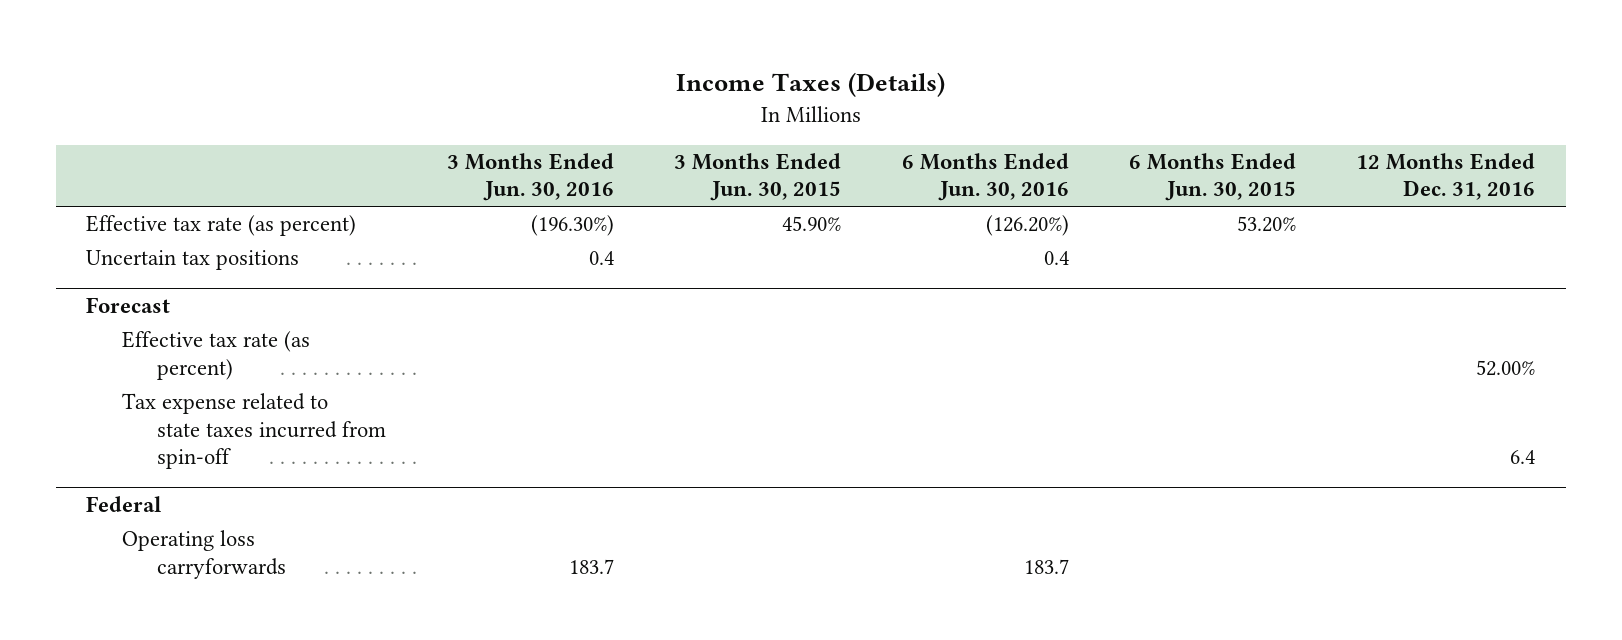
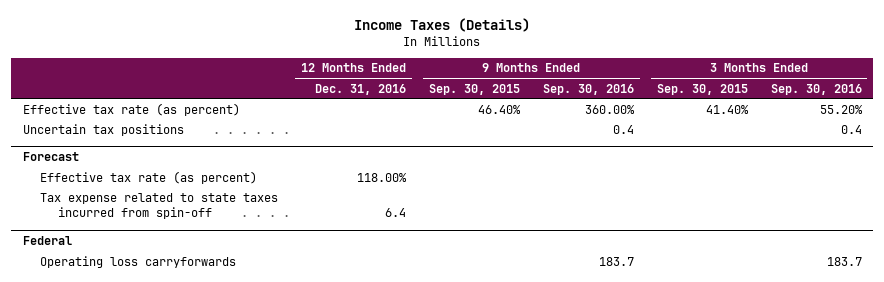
- | 3 Months Ended Jun. 30, 2016 | 3 Months Ended Jun. 30, 2015 | 6 Months Ended Jun. 30, 2016 | 6 Months Ended Jun. 30, 2015 | 12 Months Ended Dec. 31, 2016
+ | 12 Months Ended Dec. 31, 2016 | 9 Months Ended Sep. 30, 2015 | 9 Months Ended Sep. 30, 2016 | 3 Months Ended Sep. 30, 2015 | 3 Months Ended Sep. 30, 2016
@ Forecast
- Effective tax rate (as percent) | | | | | 52.00%
+ Effective tax rate (as percent) | 118.00% | | | |

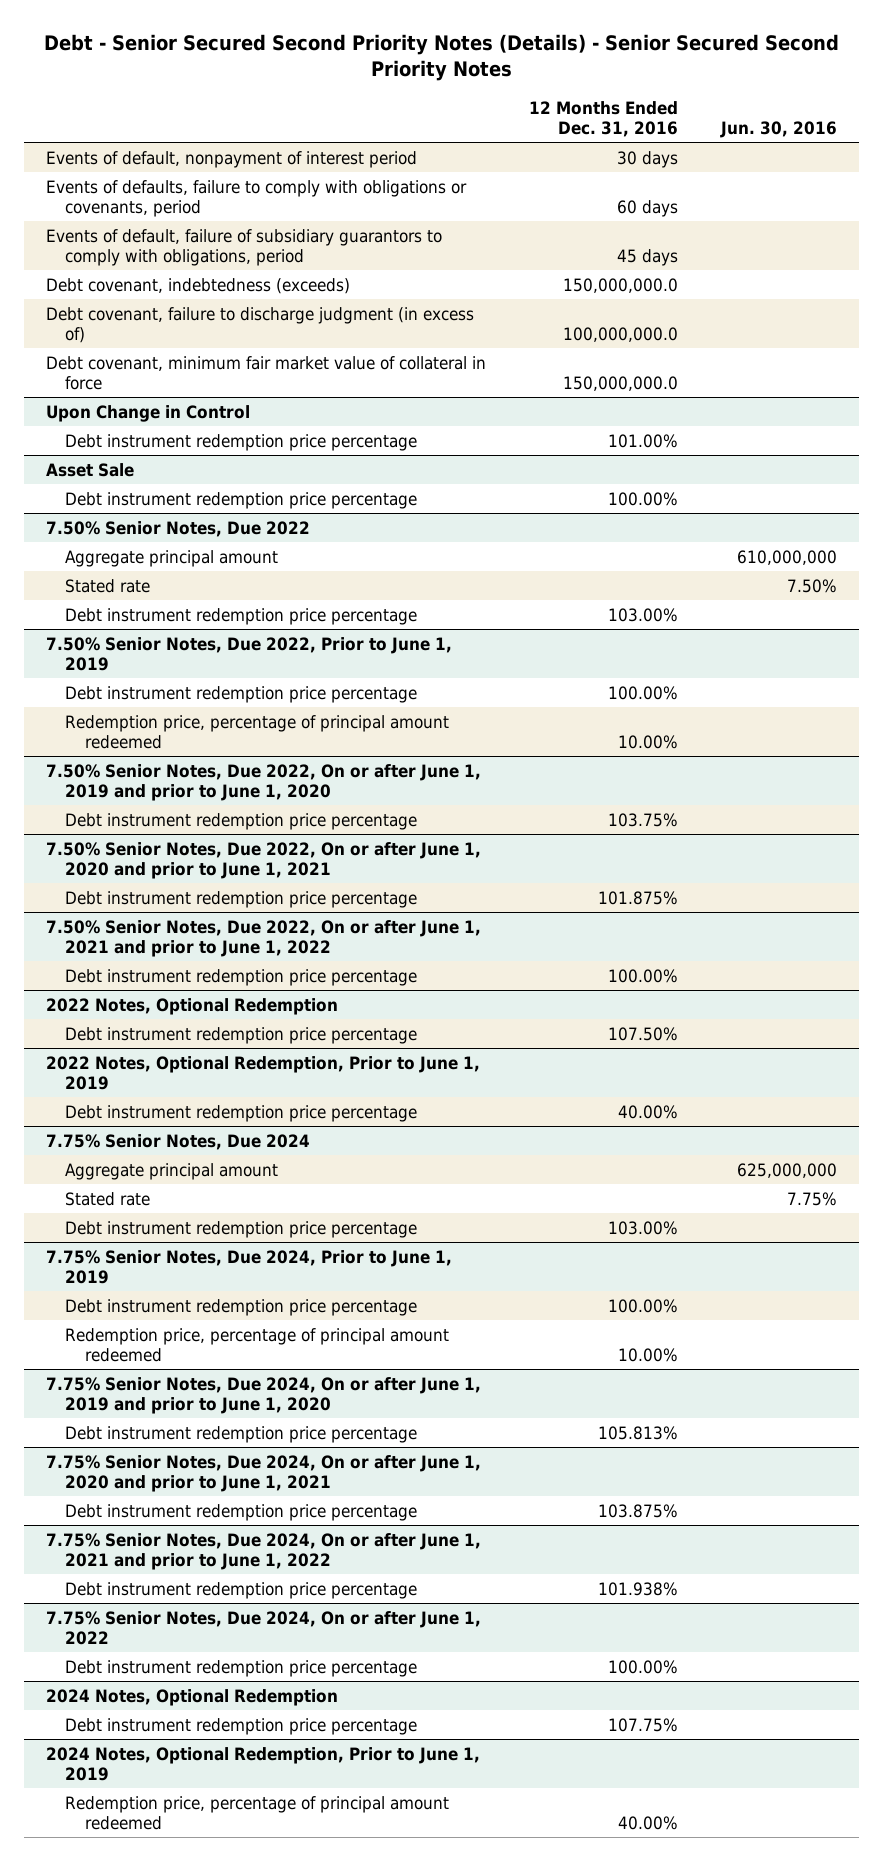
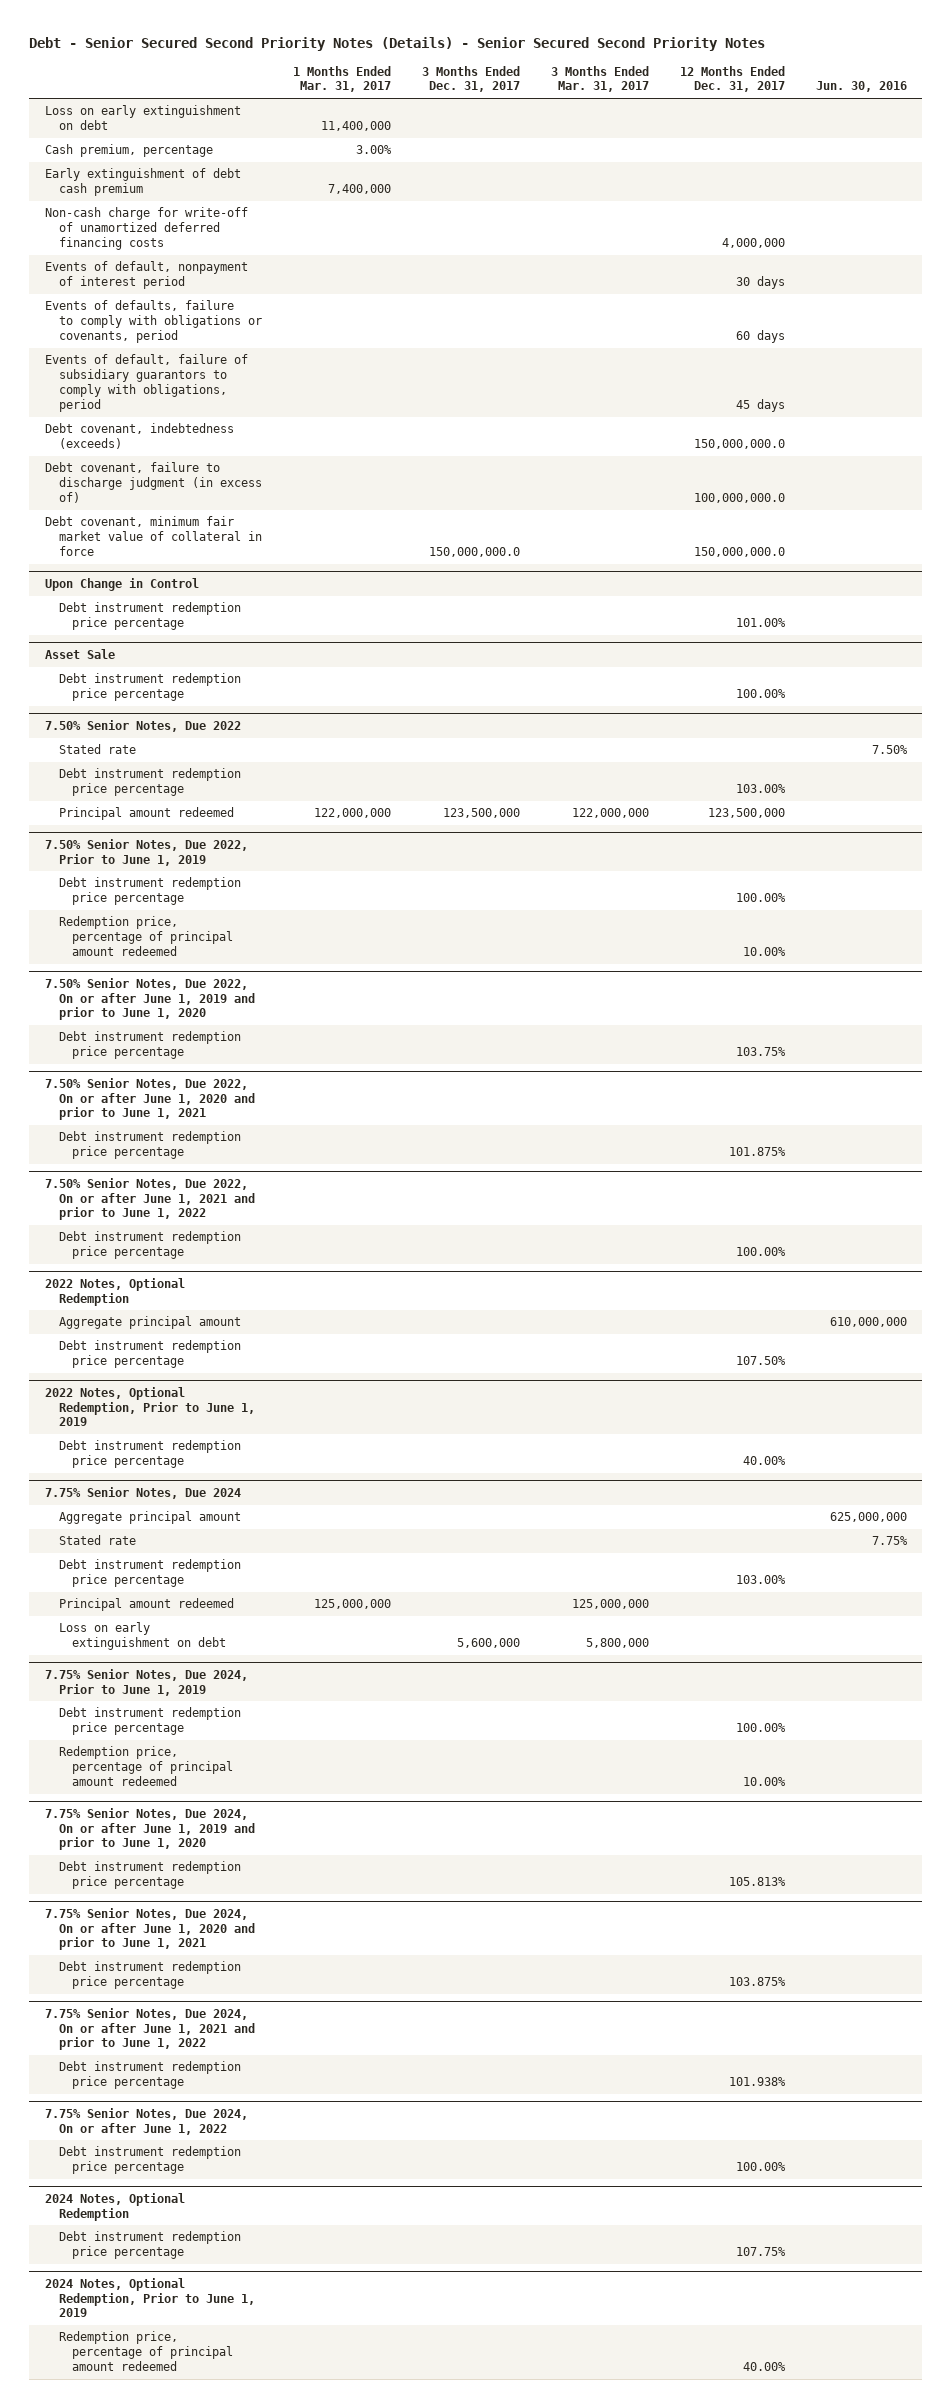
- | 12 Months Ended Dec. 31, 2016 | Jun. 30, 2016
+ | 1 Months Ended Mar. 31, 2017 | 3 Months Ended Dec. 31, 2017 | 3 Months Ended Mar. 31, 2017 | 12 Months Ended Dec. 31, 2017 | Jun. 30, 2016
+ Loss on early extinguishment on debt | 11,400,000 | | | |
+ Cash premium, percentage | 3.00% | | | |
+ Early extinguishment of debt cash premium | 7,400,000 | | | |
+ Non-cash charge for write-off of unamortized deferred financing costs | | | | 4,000,000 |
@ 7.50% Senior Notes, Due 2022
- Aggregate principal amount | | 610,000,000
+ Principal amount redeemed | 122,000,000 | 123,500,000 | 122,000,000 | 123,500,000 |
@ 2022 Notes, Optional Redemption
+ Aggregate principal amount | | | | | 610,000,000
@ 7.75% Senior Notes, Due 2024
+ Principal amount redeemed | 125,000,000 | | 125,000,000 | |
+ Loss on early extinguishment on debt | | 5,600,000 | 5,800,000 | |

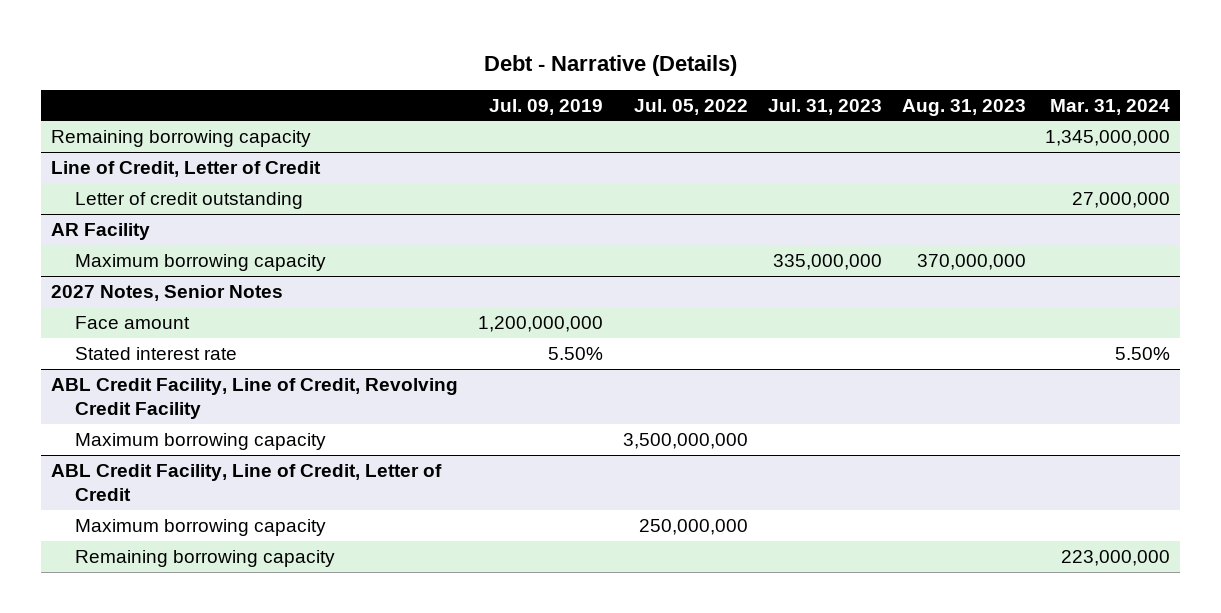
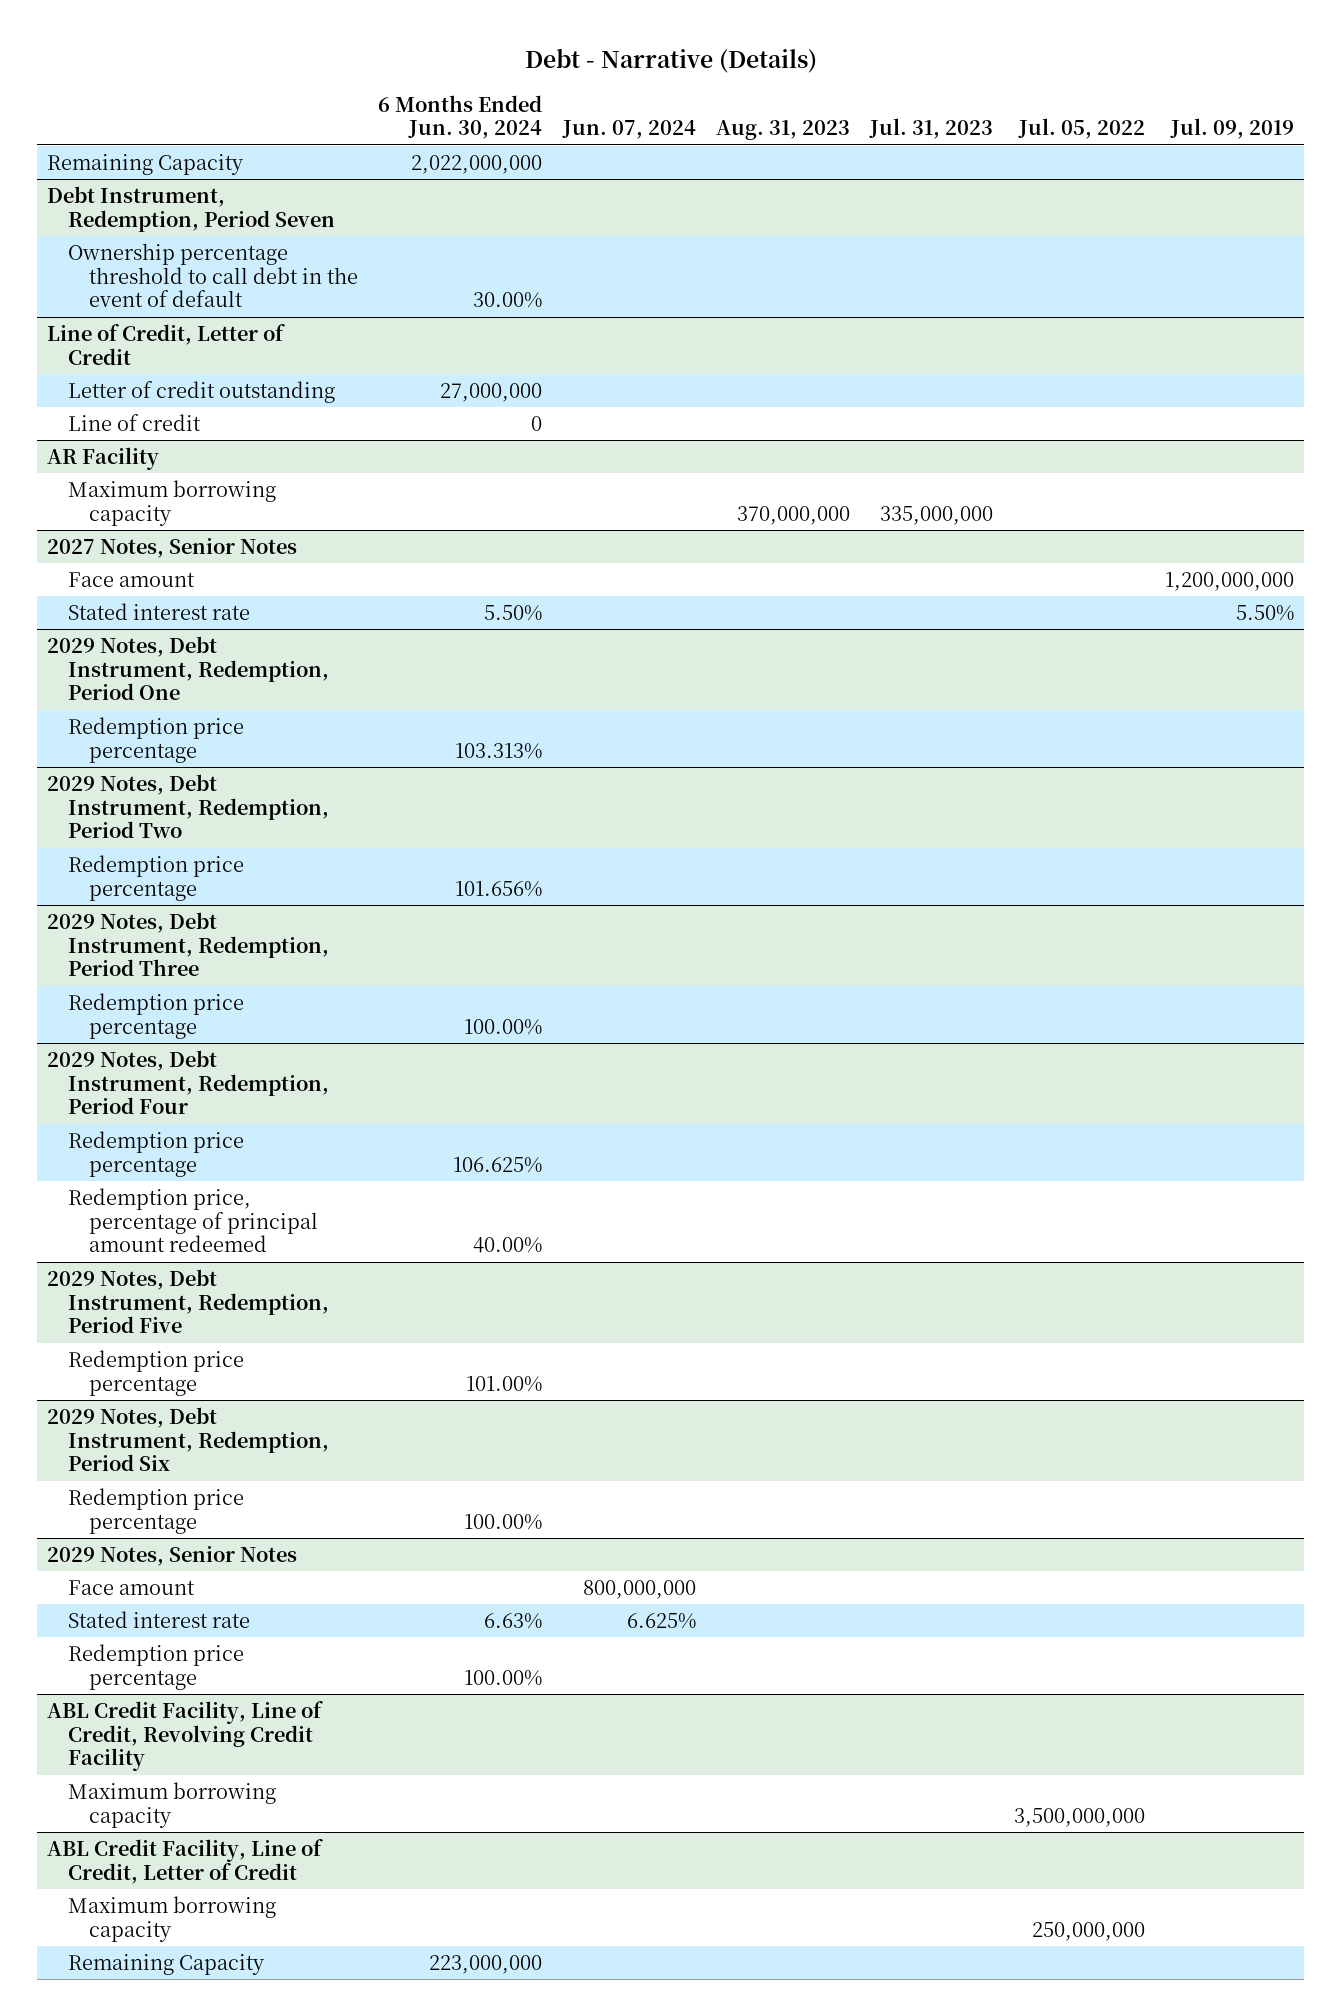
- | Jul. 09, 2019 | Jul. 05, 2022 | Jul. 31, 2023 | Aug. 31, 2023 | Mar. 31, 2024
+ | 6 Months Ended Jun. 30, 2024 | Jun. 07, 2024 | Aug. 31, 2023 | Jul. 31, 2023 | Jul. 05, 2022 | Jul. 09, 2019
- Remaining borrowing capacity | | | | | 1,345,000,000
+ Remaining Capacity | 2,022,000,000 | | | | |
+ Debt Instrument, Redemption, Period Seven
+ Ownership percentage threshold to call debt in the event of default | 30.00% | | | | |
@ Line of Credit, Letter of Credit
+ Line of credit | 0 | | | | |
+ 2029 Notes, Debt Instrument, Redemption, Period One
+ Redemption price percentage | 103.313% | | | | |
+ 2029 Notes, Debt Instrument, Redemption, Period Two
+ Redemption price percentage | 101.656% | | | | |
+ 2029 Notes, Debt Instrument, Redemption, Period Three
+ Redemption price percentage | 100.00% | | | | |
+ 2029 Notes, Debt Instrument, Redemption, Period Four
+ Redemption price percentage | 106.625% | | | | |
+ Redemption price, percentage of principal amount redeemed | 40.00% | | | | |
+ 2029 Notes, Debt Instrument, Redemption, Period Five
+ Redemption price percentage | 101.00% | | | | |
+ 2029 Notes, Debt Instrument, Redemption, Period Six
+ Redemption price percentage | 100.00% | | | | |
+ 2029 Notes, Senior Notes
+ Face amount | | 800,000,000 | | | |
+ Stated interest rate | 6.63% | 6.625% | | | |
+ Redemption price percentage | 100.00% | | | | |
@ ABL Credit Facility, Line of Credit, Letter of Credit
- Remaining borrowing capacity | | | | | 223,000,000
+ Remaining Capacity | 223,000,000 | | | | |

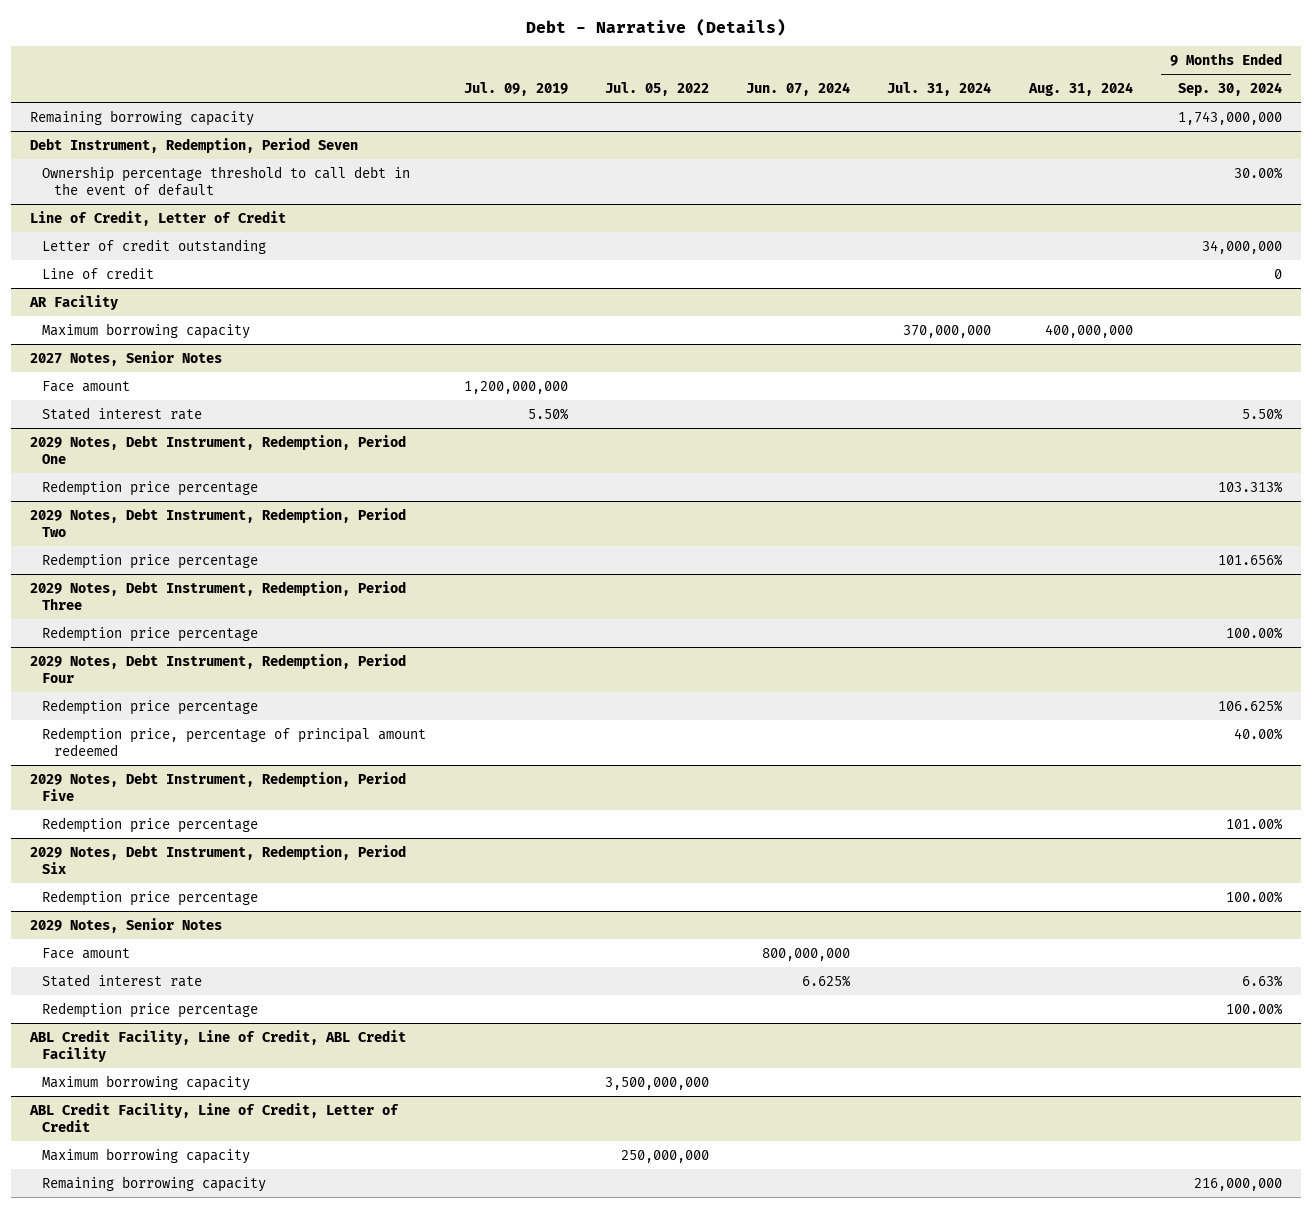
- | 6 Months Ended Jun. 30, 2024 | Jun. 07, 2024 | Aug. 31, 2023 | Jul. 31, 2023 | Jul. 05, 2022 | Jul. 09, 2019
+ | Jul. 09, 2019 | Jul. 05, 2022 | Jun. 07, 2024 | Jul. 31, 2024 | Aug. 31, 2024 | 9 Months Ended Sep. 30, 2024
- Remaining Capacity | 2,022,000,000 | | | | |
+ Remaining borrowing capacity | | | | | | 1,743,000,000
- ABL Credit Facility, Line of Credit, Revolving Credit Facility
+ ABL Credit Facility, Line of Credit, ABL Credit Facility
@ ABL Credit Facility, Line of Credit, Letter of Credit
- Remaining Capacity | 223,000,000 | | | | |
+ Remaining borrowing capacity | | | | | | 216,000,000

